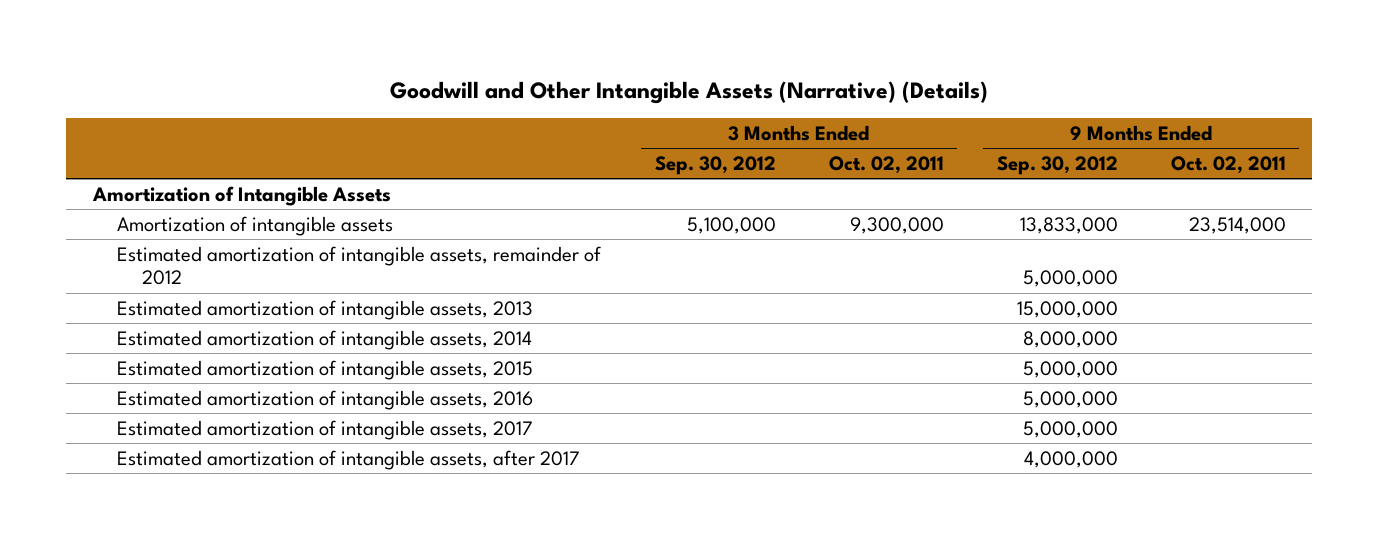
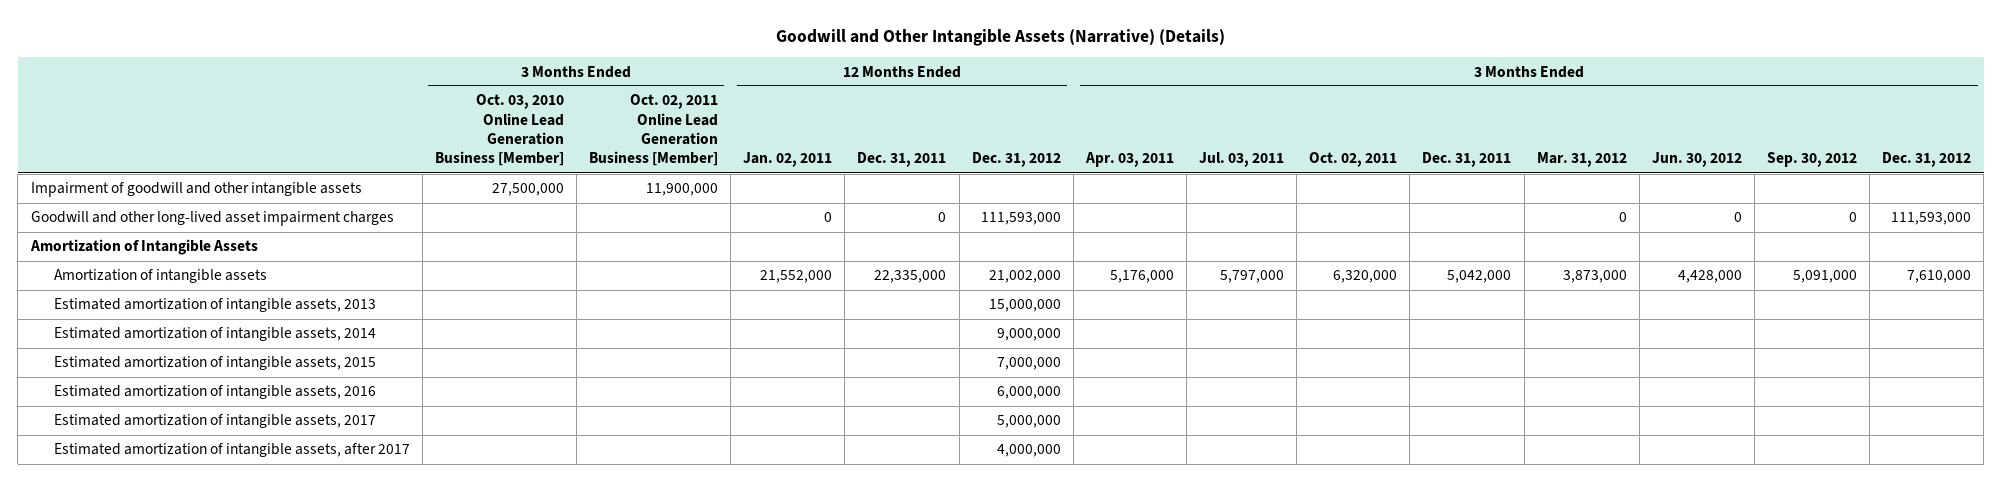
- | 3 Months Ended Sep. 30, 2012 | 3 Months Ended Oct. 02, 2011 | 9 Months Ended Sep. 30, 2012 | 9 Months Ended Oct. 02, 2011
+ | 3 Months Ended Oct. 03, 2010 Online Lead Generation Business [Member] | 3 Months Ended Oct. 02, 2011 Online Lead Generation Business [Member] | 12 Months Ended Jan. 02, 2011 | 12 Months Ended Dec. 31, 2011 | 12 Months Ended Dec. 31, 2012 | 3 Months Ended Apr. 03, 2011 | 3 Months Ended Jul. 03, 2011 | 3 Months Ended Oct. 02, 2011 | 3 Months Ended Dec. 31, 2011 | 3 Months Ended Mar. 31, 2012 | 3 Months Ended Jun. 30, 2012 | 3 Months Ended Sep. 30, 2012 | 3 Months Ended Dec. 31, 2012
+ Impairment of goodwill and other intangible assets | 27,500,000 | 11,900,000 | | | | | | | | | | |
+ Goodwill and other long-lived asset impairment charges | | | 0 | 0 | 111,593,000 | | | | | 0 | 0 | 0 | 111,593,000
- Amortization of intangible assets | 5,100,000 | 9,300,000 | 13,833,000 | 23,514,000
- Estimated amortization of intangible assets, remainder of 2012 | | | 5,000,000 |
+ Amortization of intangible assets | | | 21,552,000 | 22,335,000 | 21,002,000 | 5,176,000 | 5,797,000 | 6,320,000 | 5,042,000 | 3,873,000 | 4,428,000 | 5,091,000 | 7,610,000

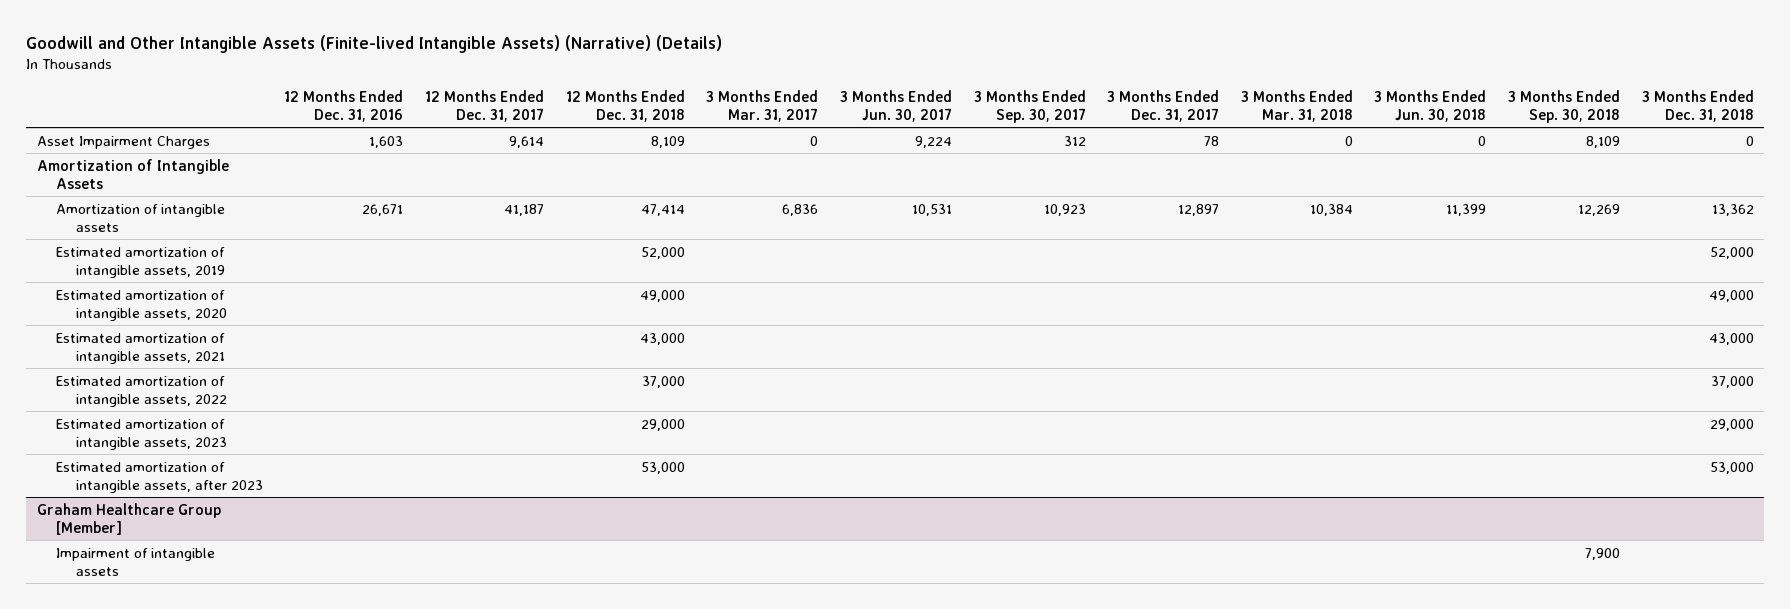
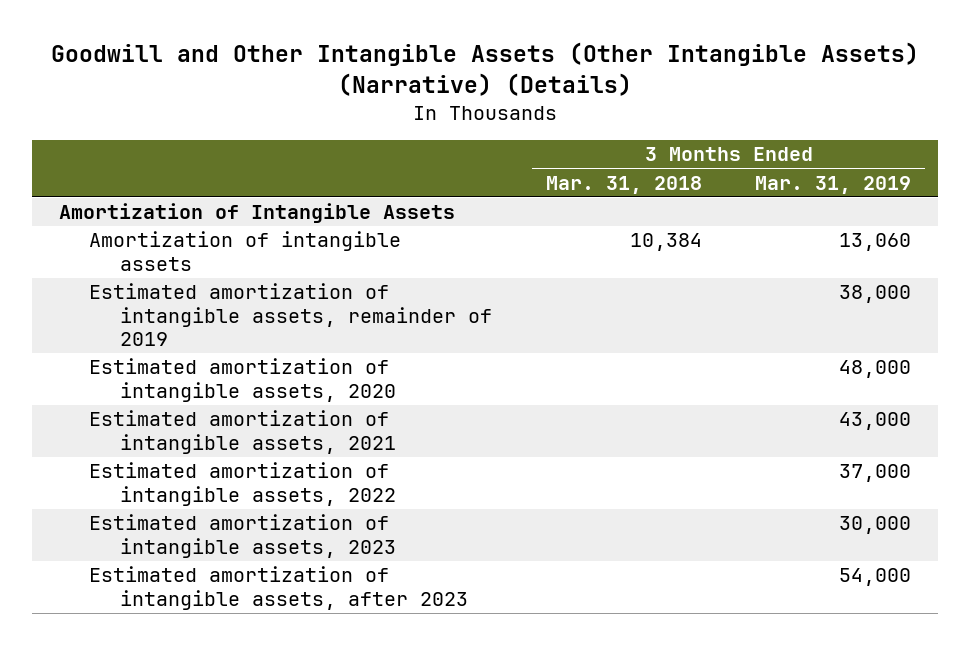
- Goodwill and Other Intangible Assets (Finite-lived Intangible Assets) (Narrative) (Details)
+ Goodwill and Other Intangible Assets (Other Intangible Assets) (Narrative) (Details)
- | 12 Months Ended Dec. 31, 2016 | 12 Months Ended Dec. 31, 2017 | 12 Months Ended Dec. 31, 2018 | 3 Months Ended Mar. 31, 2017 | 3 Months Ended Jun. 30, 2017 | 3 Months Ended Sep. 30, 2017 | 3 Months Ended Dec. 31, 2017 | 3 Months Ended Mar. 31, 2018 | 3 Months Ended Jun. 30, 2018 | 3 Months Ended Sep. 30, 2018 | 3 Months Ended Dec. 31, 2018
+ | 3 Months Ended Mar. 31, 2018 | 3 Months Ended Mar. 31, 2019
- Asset Impairment Charges | 1,603 | 9,614 | 8,109 | 0 | 9,224 | 312 | 78 | 0 | 0 | 8,109 | 0
- Estimated amortization of intangible assets, 2019 | | | 52,000 | | | | | | | | 52,000
+ Estimated amortization of intangible assets, remainder of 2019 | | 38,000
- Graham Healthcare Group [Member]
- Impairment of intangible assets | | | | | | | | | | 7,900 |

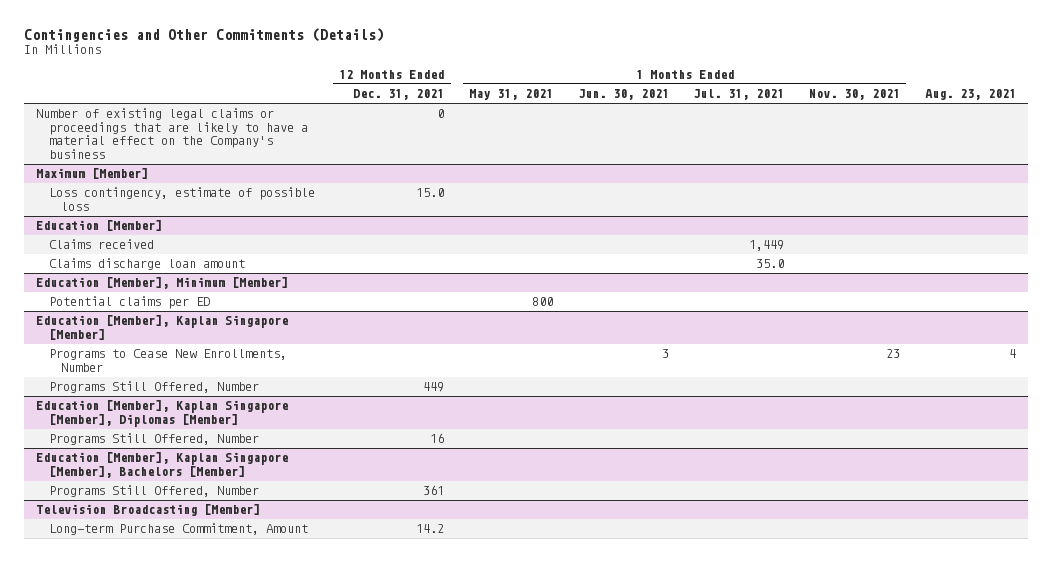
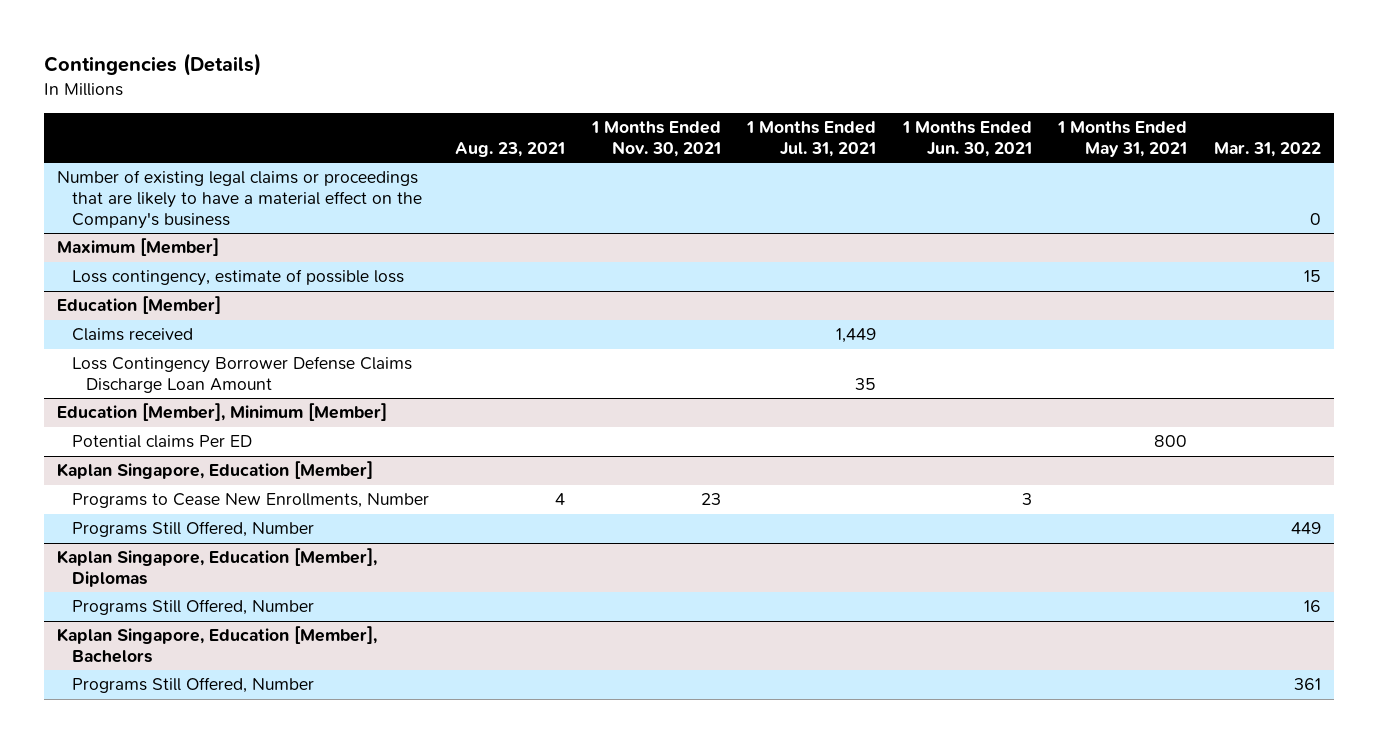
- Contingencies and Other Commitments (Details)
+ Contingencies (Details)
- | 12 Months Ended Dec. 31, 2021 | 1 Months Ended May 31, 2021 | 1 Months Ended Jun. 30, 2021 | 1 Months Ended Jul. 31, 2021 | 1 Months Ended Nov. 30, 2021 | Aug. 23, 2021
+ | Aug. 23, 2021 | 1 Months Ended Nov. 30, 2021 | 1 Months Ended Jul. 31, 2021 | 1 Months Ended Jun. 30, 2021 | 1 Months Ended May 31, 2021 | Mar. 31, 2022
@ Education [Member]
- Claims discharge loan amount | | | | 35.0 | |
+ Loss Contingency Borrower Defense Claims Discharge Loan Amount | | | 35 | | |
@ Education [Member], Minimum [Member]
- Potential claims per ED | | 800 | | | |
- Education [Member], Kaplan Singapore [Member]
@ Education [Member], Minimum [Member]
+ Potential claims Per ED | | | | | 800 |
+ Kaplan Singapore, Education [Member]
- Education [Member], Kaplan Singapore [Member], Diplomas [Member]
+ Kaplan Singapore, Education [Member], Diplomas
- Education [Member], Kaplan Singapore [Member], Bachelors [Member]
+ Kaplan Singapore, Education [Member], Bachelors
- Television Broadcasting [Member]
- Long-term Purchase Commitment, Amount | 14.2 | | | | |

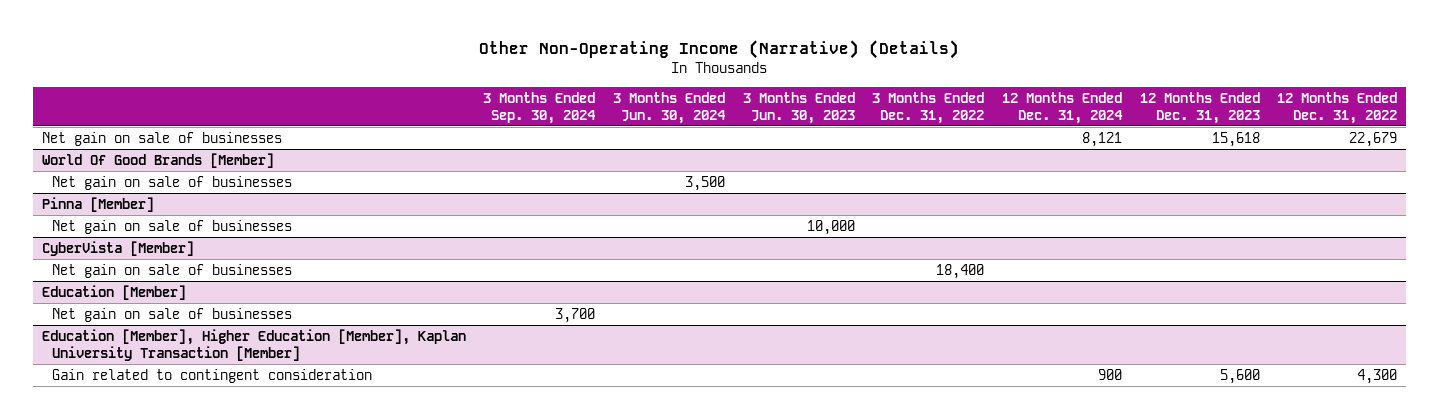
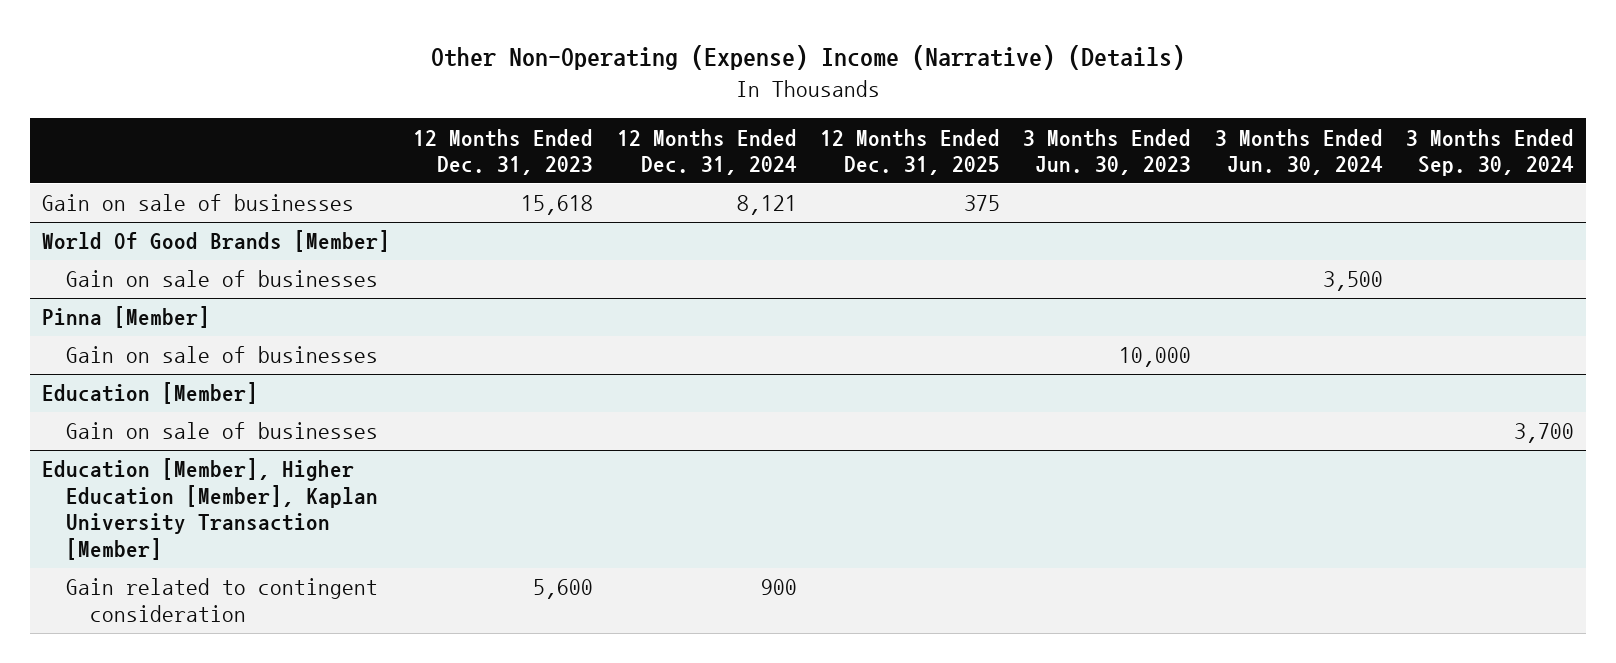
- Other Non-Operating Income (Narrative) (Details)
+ Other Non-Operating (Expense) Income (Narrative) (Details)
- | 3 Months Ended Sep. 30, 2024 | 3 Months Ended Jun. 30, 2024 | 3 Months Ended Jun. 30, 2023 | 3 Months Ended Dec. 31, 2022 | 12 Months Ended Dec. 31, 2024 | 12 Months Ended Dec. 31, 2023 | 12 Months Ended Dec. 31, 2022
+ | 12 Months Ended Dec. 31, 2023 | 12 Months Ended Dec. 31, 2024 | 12 Months Ended Dec. 31, 2025 | 3 Months Ended Jun. 30, 2023 | 3 Months Ended Jun. 30, 2024 | 3 Months Ended Sep. 30, 2024
- Net gain on sale of businesses | | | | | 8,121 | 15,618 | 22,679
+ Gain on sale of businesses | 15,618 | 8,121 | 375 | | |
@ World Of Good Brands [Member]
- Net gain on sale of businesses | | 3,500 | | | | |
+ Gain on sale of businesses | | | | | 3,500 |
@ Pinna [Member]
- Net gain on sale of businesses | | | 10,000 | | | |
- CyberVista [Member]
- Net gain on sale of businesses | | | | 18,400 | | |
@ Pinna [Member]
+ Gain on sale of businesses | | | | 10,000 | |
@ Education [Member]
- Net gain on sale of businesses | 3,700 | | | | | |
+ Gain on sale of businesses | | | | | | 3,700

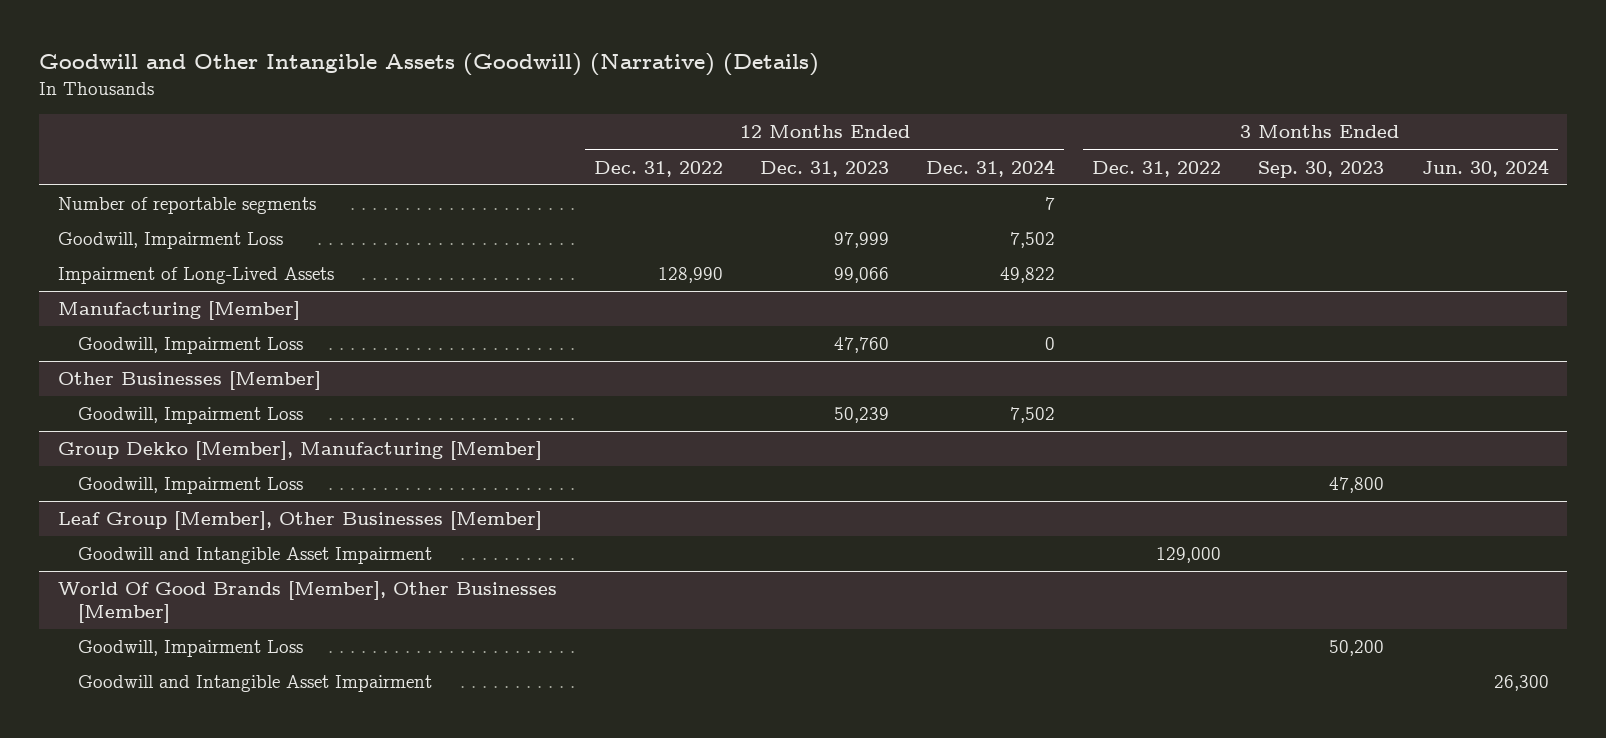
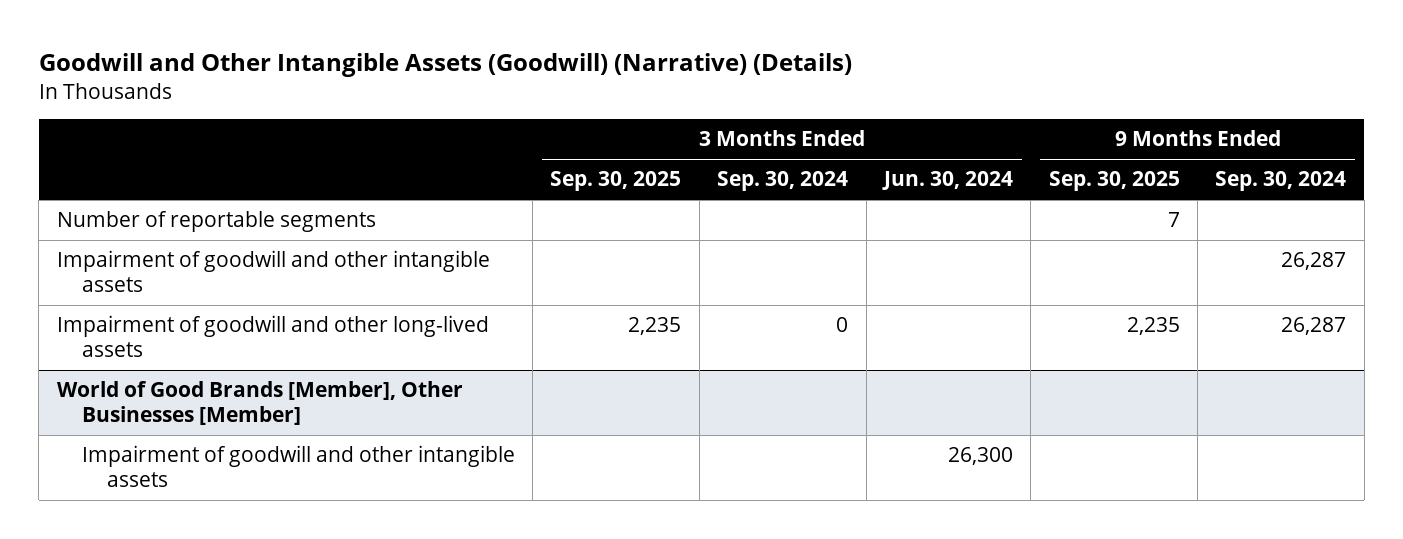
- | 12 Months Ended Dec. 31, 2022 | 12 Months Ended Dec. 31, 2023 | 12 Months Ended Dec. 31, 2024 | 3 Months Ended Dec. 31, 2022 | 3 Months Ended Sep. 30, 2023 | 3 Months Ended Jun. 30, 2024
+ | 3 Months Ended Sep. 30, 2025 | 3 Months Ended Sep. 30, 2024 | 3 Months Ended Jun. 30, 2024 | 9 Months Ended Sep. 30, 2025 | 9 Months Ended Sep. 30, 2024
- Goodwill, Impairment Loss | | 97,999 | 7,502 | | |
- Impairment of Long-Lived Assets | 128,990 | 99,066 | 49,822 | | |
- Manufacturing [Member]
- Goodwill, Impairment Loss | | 47,760 | 0 | | |
- Other Businesses [Member]
- Goodwill, Impairment Loss | | 50,239 | 7,502 | | |
- Group Dekko [Member], Manufacturing [Member]
- Goodwill, Impairment Loss | | | | | 47,800 |
- Leaf Group [Member], Other Businesses [Member]
- Goodwill and Intangible Asset Impairment | | | | 129,000 | |
- World Of Good Brands [Member], Other Businesses [Member]
- Goodwill, Impairment Loss | | | | | 50,200 |
- Goodwill and Intangible Asset Impairment | | | | | | 26,300
+ Impairment of goodwill and other intangible assets | | | | | 26,287
+ Impairment of goodwill and other long-lived assets | 2,235 | 0 | | 2,235 | 26,287
+ World of Good Brands [Member], Other Businesses [Member]
+ Impairment of goodwill and other intangible assets | | | 26,300 | |

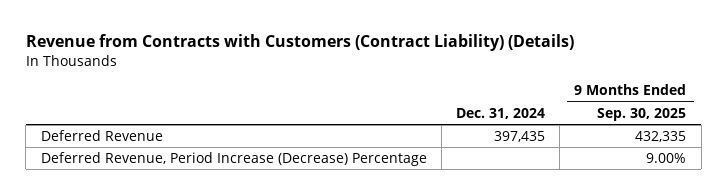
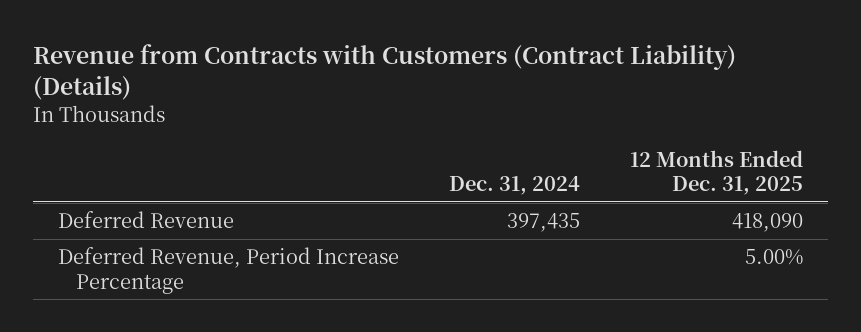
- | Dec. 31, 2024 | 9 Months Ended Sep. 30, 2025
+ | Dec. 31, 2024 | 12 Months Ended Dec. 31, 2025
- Deferred Revenue, Period Increase (Decrease) Percentage | | 9.00%
+ Deferred Revenue, Period Increase Percentage | | 5.00%

